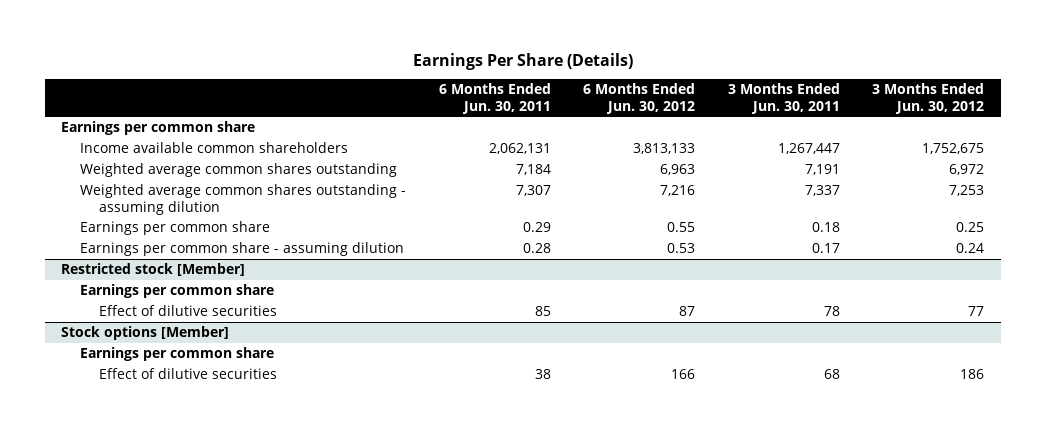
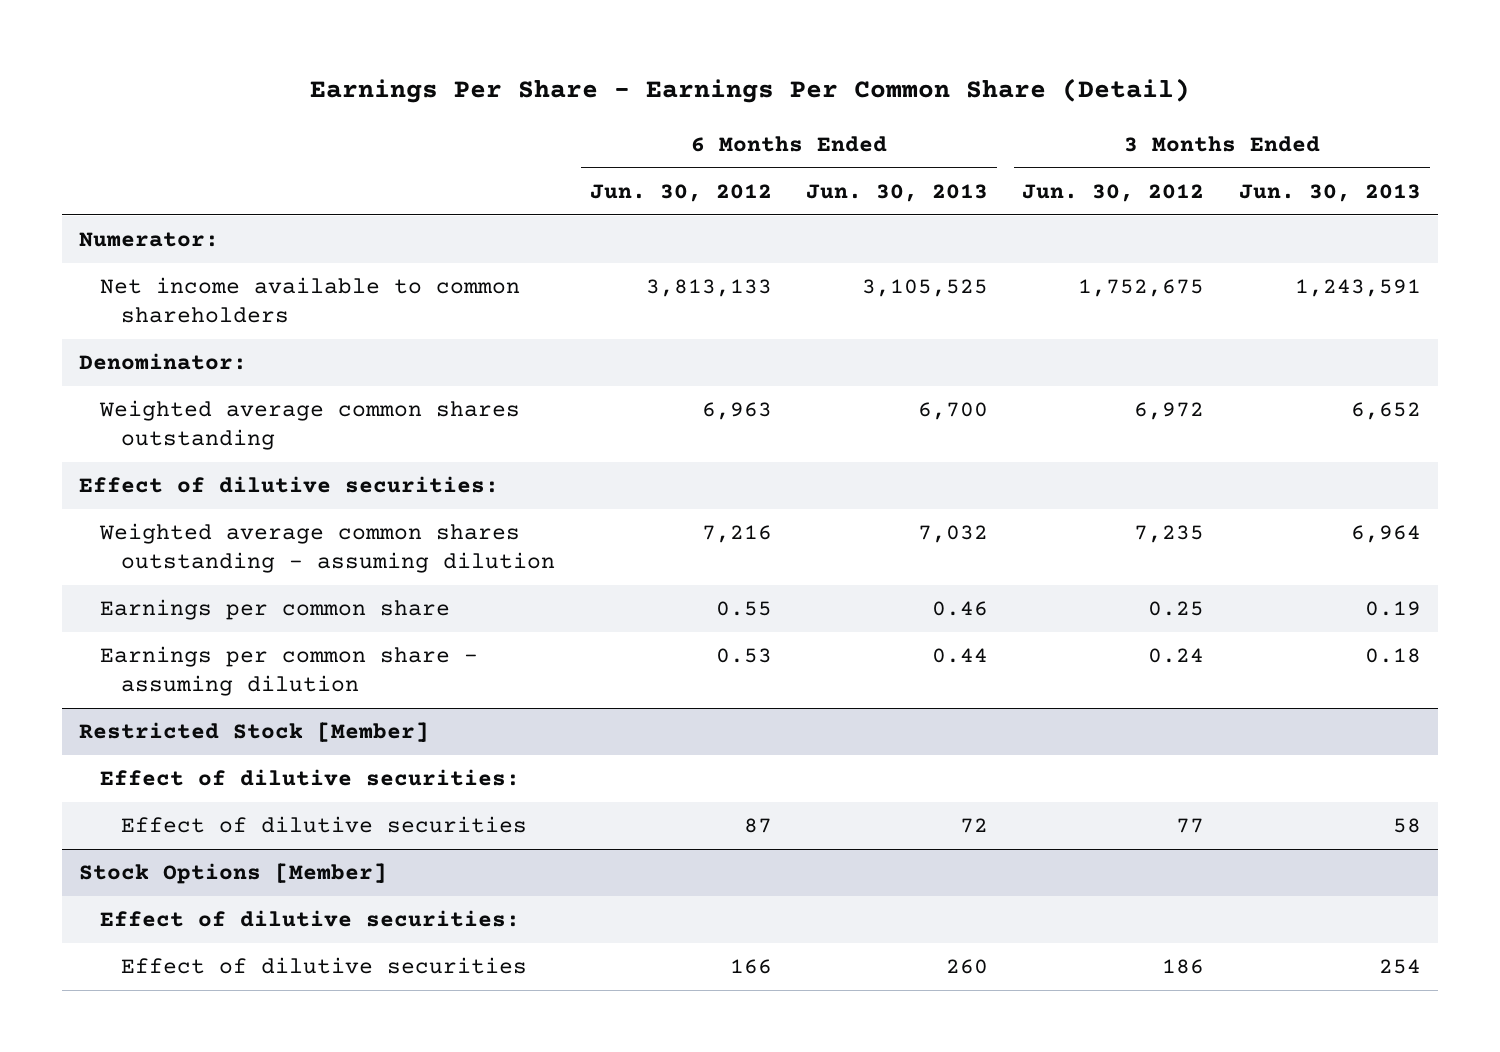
- Earnings Per Share (Details)
+ Earnings Per Share - Earnings Per Common Share (Detail)
- | 6 Months Ended Jun. 30, 2011 | 6 Months Ended Jun. 30, 2012 | 3 Months Ended Jun. 30, 2011 | 3 Months Ended Jun. 30, 2012
+ | 6 Months Ended Jun. 30, 2012 | 6 Months Ended Jun. 30, 2013 | 3 Months Ended Jun. 30, 2012 | 3 Months Ended Jun. 30, 2013
- Earnings per common share
- Income available common shareholders | 2,062,131 | 3,813,133 | 1,267,447 | 1,752,675
+ Numerator:
+ Net income available to common shareholders | 3,813,133 | 3,105,525 | 1,752,675 | 1,243,591
+ Denominator:
- Weighted average common shares outstanding - assuming dilution | 7,307 | 7,216 | 7,337 | 7,253
+ Effect of dilutive securities:
+ Weighted average common shares outstanding - assuming dilution | 7,216 | 7,032 | 7,235 | 6,964
- Restricted stock [Member]
- Earnings per common share
+ Restricted Stock [Member]
+ Effect of dilutive securities:
- Stock options [Member]
- Earnings per common share
+ Stock Options [Member]
+ Effect of dilutive securities:

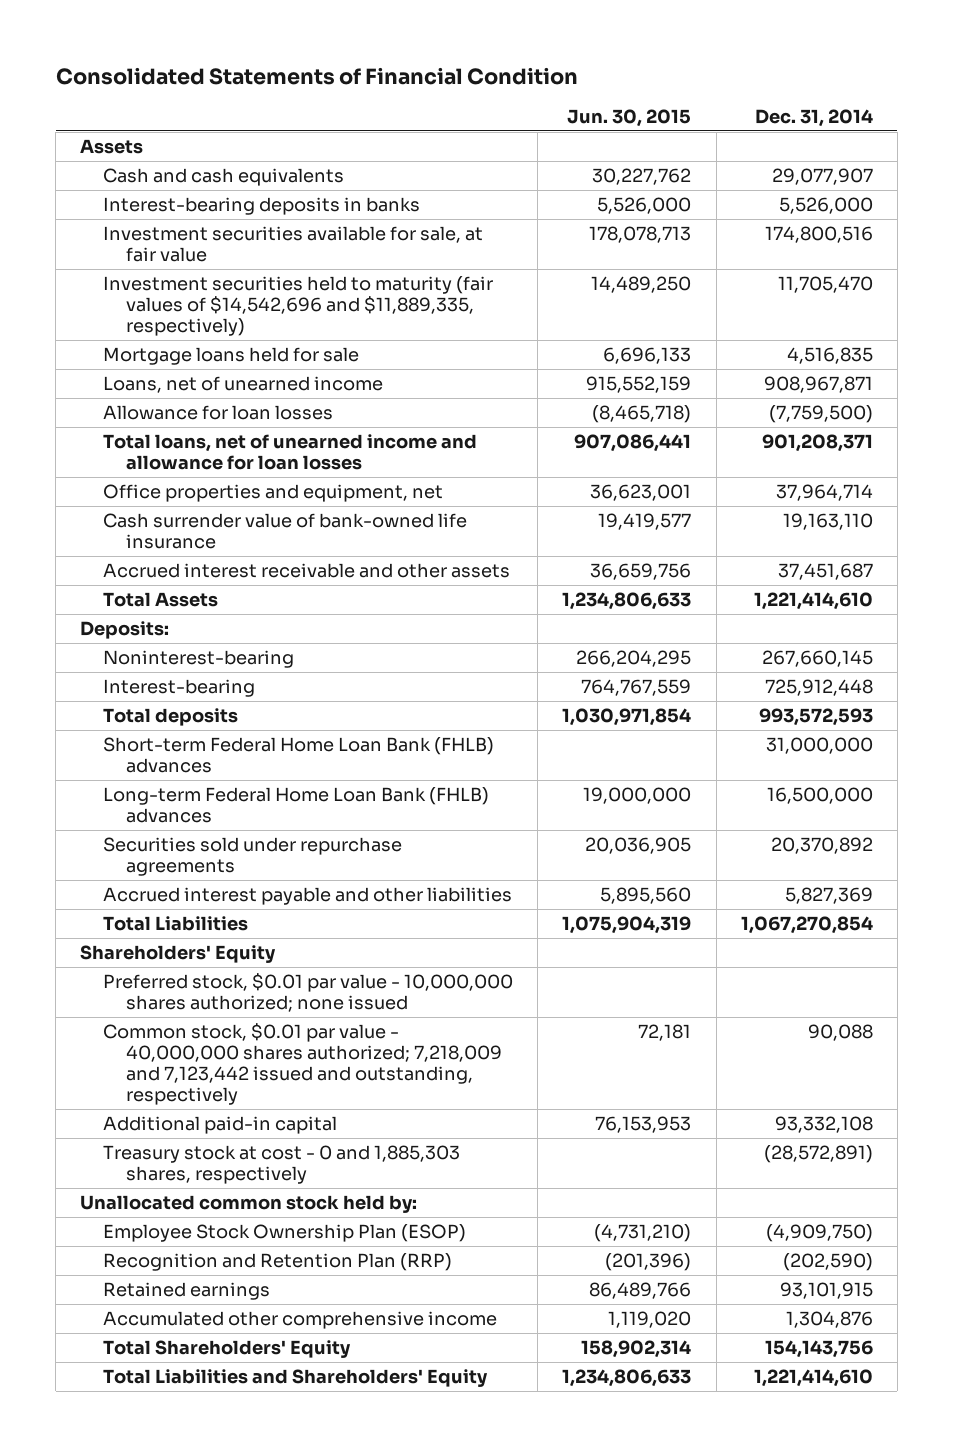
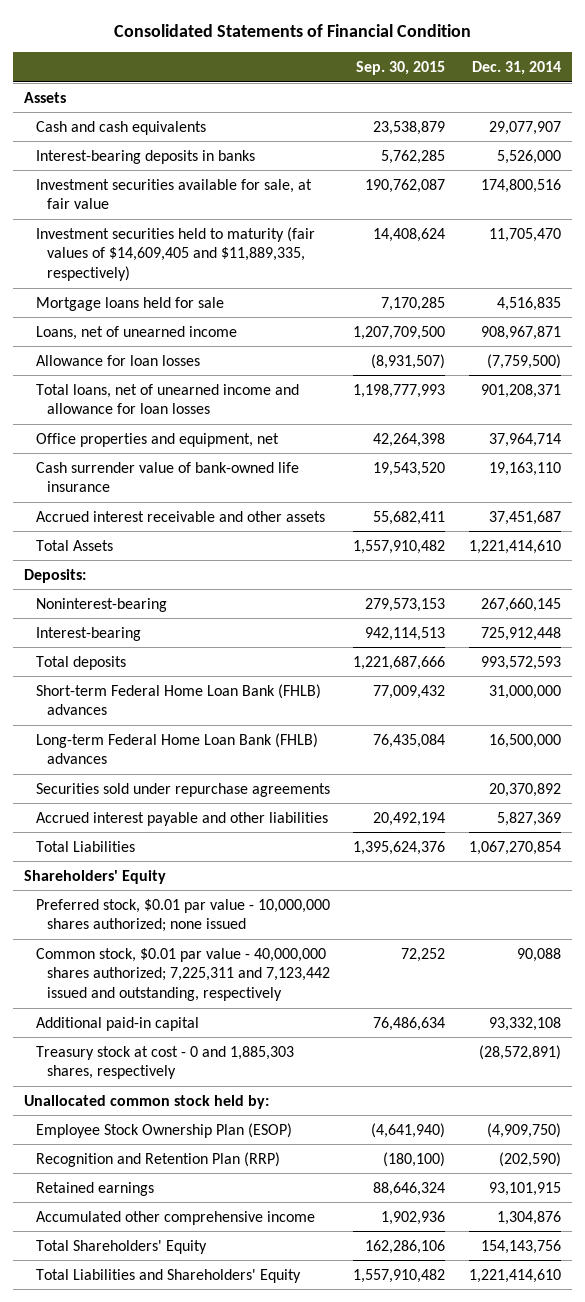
- | Jun. 30, 2015 | Dec. 31, 2014
+ | Sep. 30, 2015 | Dec. 31, 2014
- Investment securities held to maturity (fair values of $14,542,696 and $11,889,335, respectively) | 14,489,250 | 11,705,470
+ Investment securities held to maturity (fair values of $14,609,405 and $11,889,335, respectively) | 14,408,624 | 11,705,470
- Common stock, $0.01 par value - 40,000,000 shares authorized; 7,218,009 and 7,123,442 issued and outstanding, respectively | 72,181 | 90,088
+ Common stock, $0.01 par value - 40,000,000 shares authorized; 7,225,311 and 7,123,442 issued and outstanding, respectively | 72,252 | 90,088

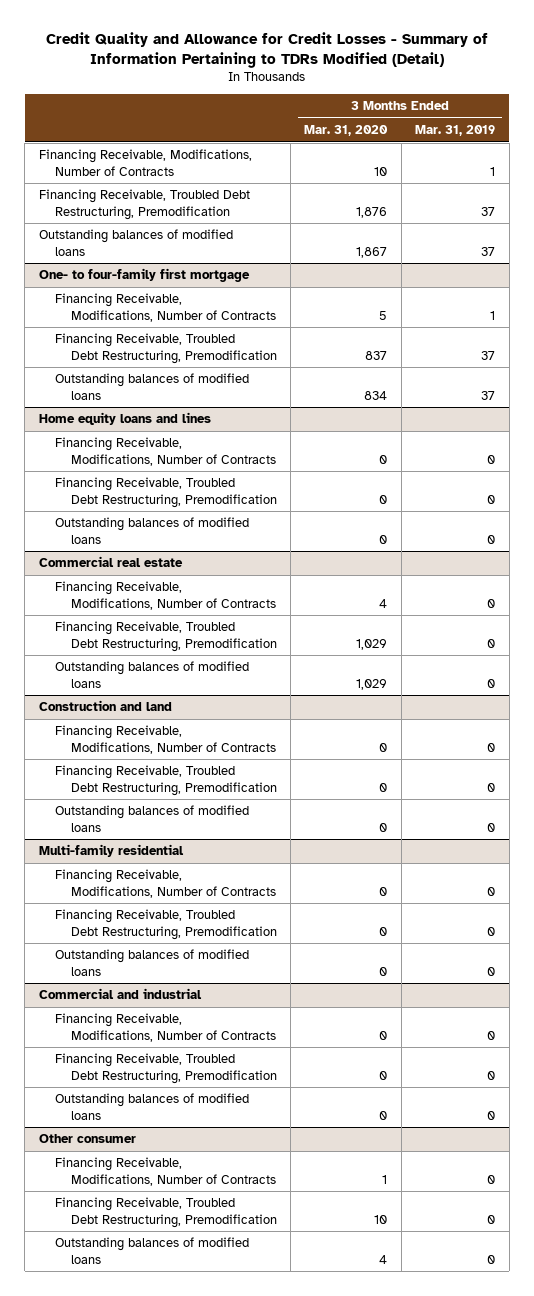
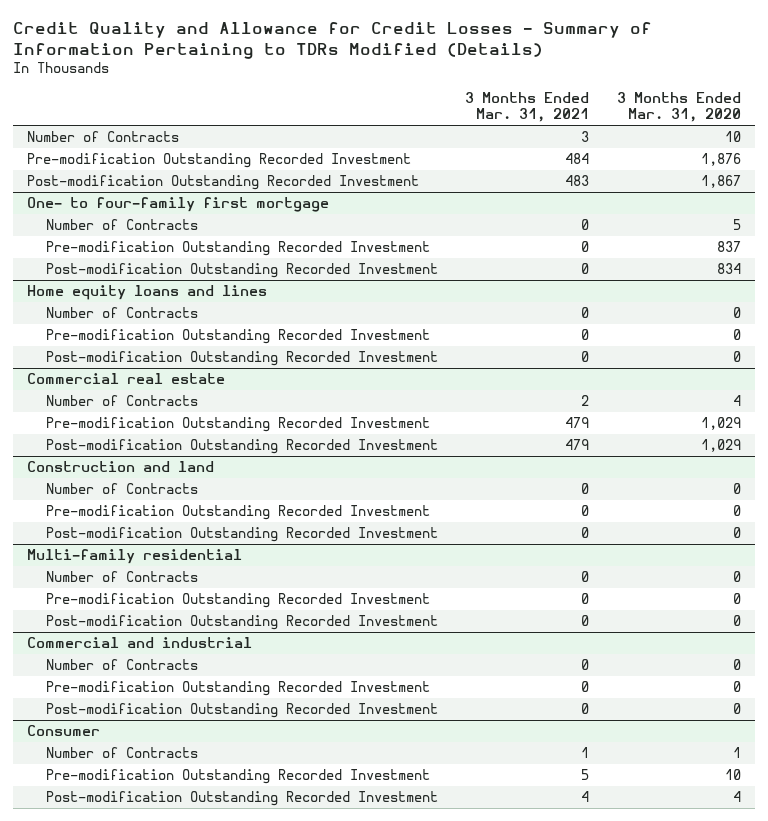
- Credit Quality and Allowance for Credit Losses - Summary of Information Pertaining to TDRs Modified (Detail)
+ Credit Quality and Allowance for Credit Losses - Summary of Information Pertaining to TDRs Modified (Details)
- | 3 Months Ended Mar. 31, 2020 | 3 Months Ended Mar. 31, 2019
+ | 3 Months Ended Mar. 31, 2021 | 3 Months Ended Mar. 31, 2020
- Financing Receivable, Modifications, Number of Contracts | 10 | 1
- Financing Receivable, Troubled Debt Restructuring, Premodification | 1,876 | 37
- Outstanding balances of modified loans | 1,867 | 37
+ Number of Contracts | 3 | 10
+ Pre-modification Outstanding Recorded Investment | 484 | 1,876
+ Post-modification Outstanding Recorded Investment | 483 | 1,867
@ One- to four-family first mortgage
- Financing Receivable, Modifications, Number of Contracts | 5 | 1
- Financing Receivable, Troubled Debt Restructuring, Premodification | 837 | 37
- Outstanding balances of modified loans | 834 | 37
+ Number of Contracts | 0 | 5
+ Pre-modification Outstanding Recorded Investment | 0 | 837
+ Post-modification Outstanding Recorded Investment | 0 | 834
@ Home equity loans and lines
- Financing Receivable, Modifications, Number of Contracts | 0 | 0
- Financing Receivable, Troubled Debt Restructuring, Premodification | 0 | 0
- Outstanding balances of modified loans | 0 | 0
+ Number of Contracts | 0 | 0
+ Pre-modification Outstanding Recorded Investment | 0 | 0
+ Post-modification Outstanding Recorded Investment | 0 | 0
@ Commercial real estate
- Financing Receivable, Modifications, Number of Contracts | 4 | 0
- Financing Receivable, Troubled Debt Restructuring, Premodification | 1,029 | 0
- Outstanding balances of modified loans | 1,029 | 0
+ Number of Contracts | 2 | 4
+ Pre-modification Outstanding Recorded Investment | 479 | 1,029
+ Post-modification Outstanding Recorded Investment | 479 | 1,029
@ Construction and land
- Financing Receivable, Modifications, Number of Contracts | 0 | 0
- Financing Receivable, Troubled Debt Restructuring, Premodification | 0 | 0
- Outstanding balances of modified loans | 0 | 0
+ Number of Contracts | 0 | 0
+ Pre-modification Outstanding Recorded Investment | 0 | 0
+ Post-modification Outstanding Recorded Investment | 0 | 0
@ Multi-family residential
- Financing Receivable, Modifications, Number of Contracts | 0 | 0
- Financing Receivable, Troubled Debt Restructuring, Premodification | 0 | 0
- Outstanding balances of modified loans | 0 | 0
+ Number of Contracts | 0 | 0
+ Pre-modification Outstanding Recorded Investment | 0 | 0
+ Post-modification Outstanding Recorded Investment | 0 | 0
@ Commercial and industrial
- Financing Receivable, Modifications, Number of Contracts | 0 | 0
- Financing Receivable, Troubled Debt Restructuring, Premodification | 0 | 0
- Outstanding balances of modified loans | 0 | 0
- Other consumer
- Financing Receivable, Modifications, Number of Contracts | 1 | 0
- Financing Receivable, Troubled Debt Restructuring, Premodification | 10 | 0
- Outstanding balances of modified loans | 4 | 0
@ Commercial and industrial
+ Number of Contracts | 0 | 0
+ Pre-modification Outstanding Recorded Investment | 0 | 0
+ Post-modification Outstanding Recorded Investment | 0 | 0
+ Consumer
+ Number of Contracts | 1 | 1
+ Pre-modification Outstanding Recorded Investment | 5 | 10
+ Post-modification Outstanding Recorded Investment | 4 | 4

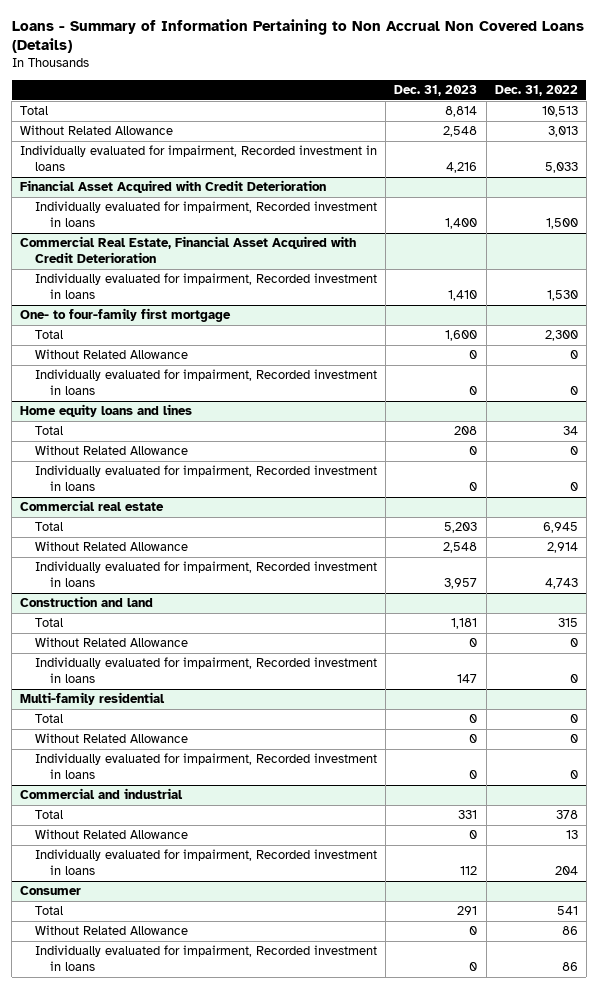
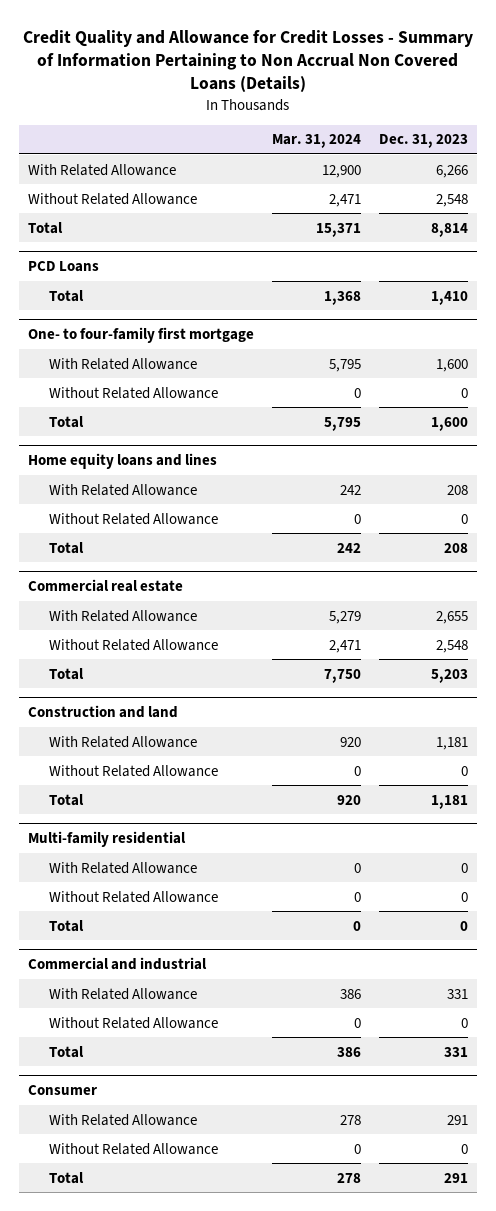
- Loans - Summary of Information Pertaining to Non Accrual Non Covered Loans (Details)
+ Credit Quality and Allowance for Credit Losses - Summary of Information Pertaining to Non Accrual Non Covered Loans (Details)
- | Dec. 31, 2023 | Dec. 31, 2022
+ | Mar. 31, 2024 | Dec. 31, 2023
+ With Related Allowance | 12,900 | 6,266
- Individually evaluated for impairment, Recorded investment in loans | 4,216 | 5,033
- Financial Asset Acquired with Credit Deterioration
- Individually evaluated for impairment, Recorded investment in loans | 1,400 | 1,500
- Commercial Real Estate, Financial Asset Acquired with Credit Deterioration
- Individually evaluated for impairment, Recorded investment in loans | 1,410 | 1,530
moved down: Total | 15,371 | 8,814
+ PCD Loans
+ Total | 1,368 | 1,410
@ One- to four-family first mortgage
+ With Related Allowance | 5,795 | 1,600
- Individually evaluated for impairment, Recorded investment in loans | 0 | 0
moved down: Total | 5,795 | 1,600
@ Home equity loans and lines
+ With Related Allowance | 242 | 208
- Individually evaluated for impairment, Recorded investment in loans | 0 | 0
moved down: Total | 242 | 208
@ Commercial real estate
+ With Related Allowance | 5,279 | 2,655
- Individually evaluated for impairment, Recorded investment in loans | 3,957 | 4,743
moved down: Total | 7,750 | 5,203
@ Construction and land
+ With Related Allowance | 920 | 1,181
- Individually evaluated for impairment, Recorded investment in loans | 147 | 0
moved down: Total | 920 | 1,181
@ Multi-family residential
+ With Related Allowance | 0 | 0
- Individually evaluated for impairment, Recorded investment in loans | 0 | 0
moved down: Total | 0 | 0
@ Commercial and industrial
+ With Related Allowance | 386 | 331
- Individually evaluated for impairment, Recorded investment in loans | 112 | 204
moved down: Total | 386 | 331
@ Consumer
+ With Related Allowance | 278 | 291
- Individually evaluated for impairment, Recorded investment in loans | 0 | 86
moved down: Total | 278 | 291

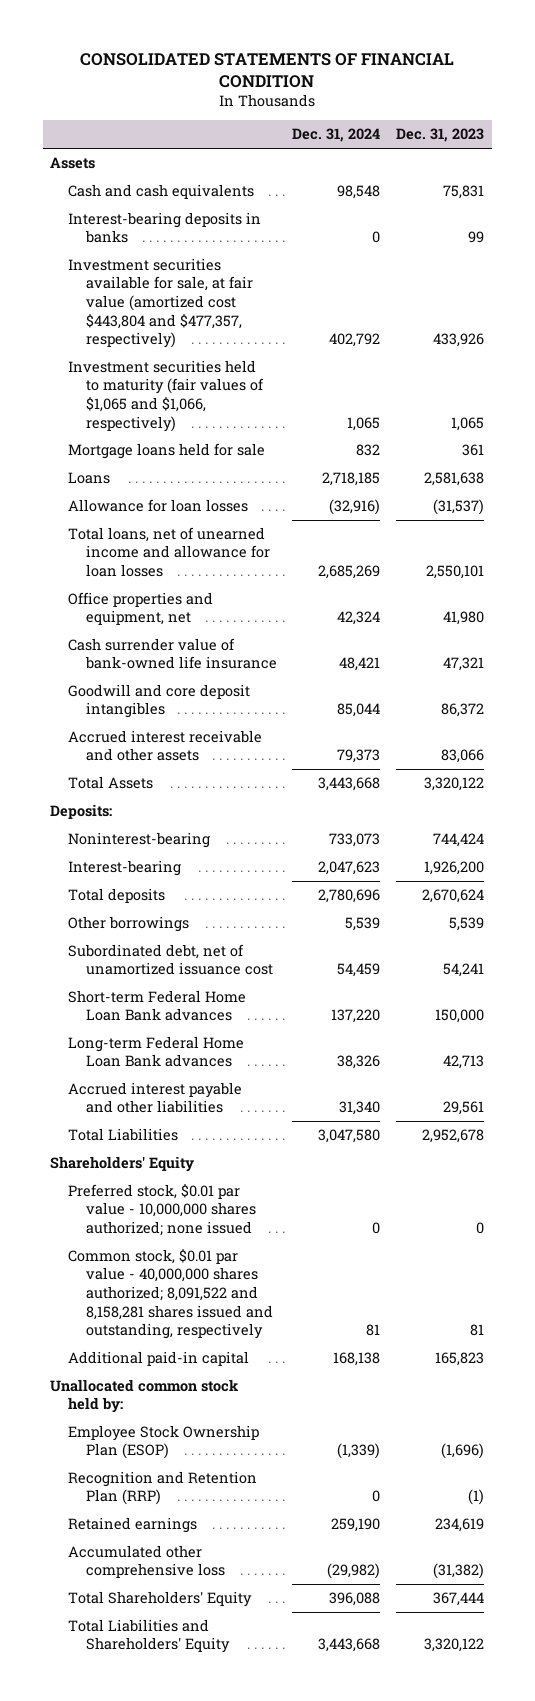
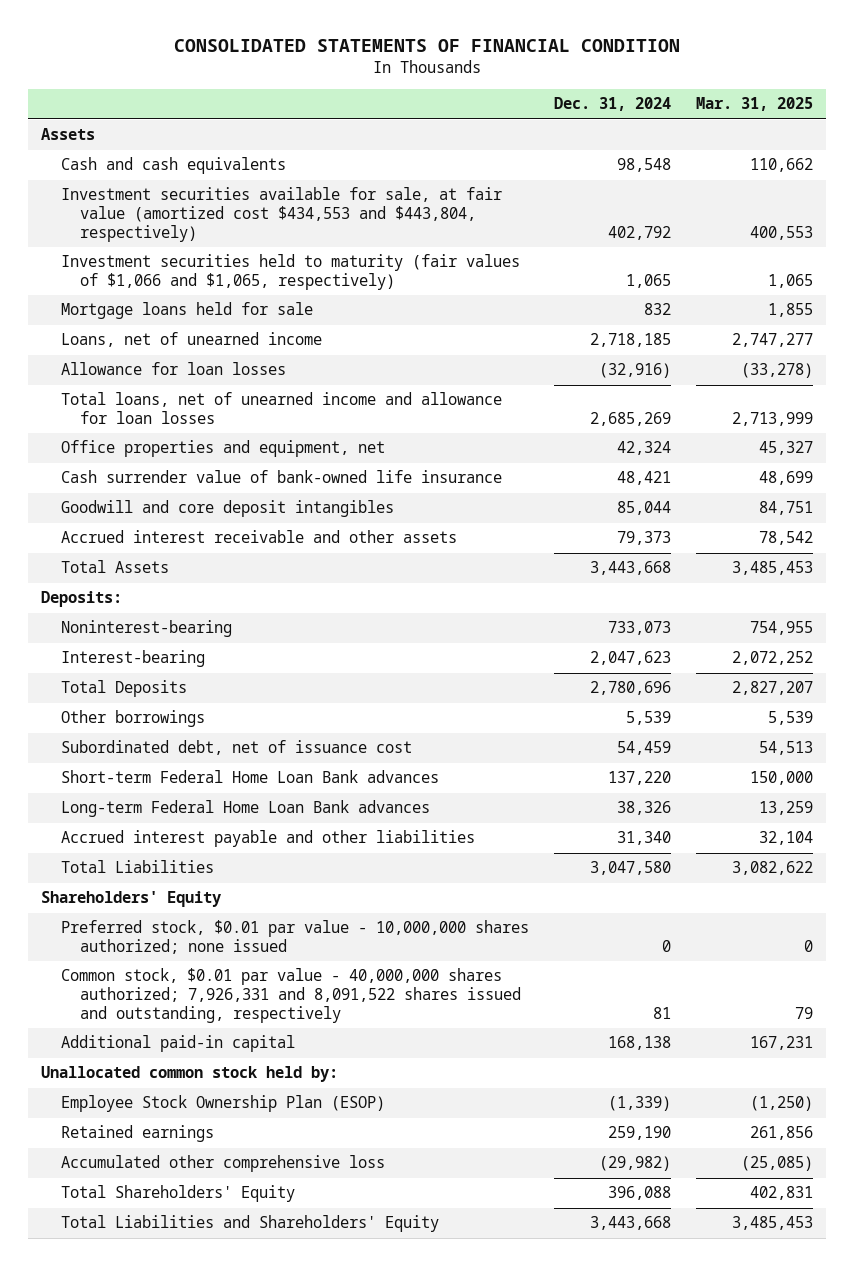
- | Dec. 31, 2024 | Dec. 31, 2023
+ | Dec. 31, 2024 | Mar. 31, 2025
- Interest-bearing deposits in banks | 0 | 99
- Investment securities available for sale, at fair value (amortized cost $443,804 and $477,357, respectively) | 402,792 | 433,926
- Investment securities held to maturity (fair values of $1,065 and $1,066, respectively) | 1,065 | 1,065
+ Investment securities available for sale, at fair value (amortized cost $434,553 and $443,804, respectively) | 402,792 | 400,553
+ Investment securities held to maturity (fair values of $1,066 and $1,065, respectively) | 1,065 | 1,065
- Loans | 2,718,185 | 2,581,638
+ Loans, net of unearned income | 2,718,185 | 2,747,277
- Total deposits | 2,780,696 | 2,670,624
+ Total Deposits | 2,780,696 | 2,827,207
- Subordinated debt, net of unamortized issuance cost | 54,459 | 54,241
+ Subordinated debt, net of issuance cost | 54,459 | 54,513
- Common stock, $0.01 par value - 40,000,000 shares authorized; 8,091,522 and 8,158,281 shares issued and outstanding, respectively | 81 | 81
+ Common stock, $0.01 par value - 40,000,000 shares authorized; 7,926,331 and 8,091,522 shares issued and outstanding, respectively | 81 | 79
- Recognition and Retention Plan (RRP) | 0 | (1)

